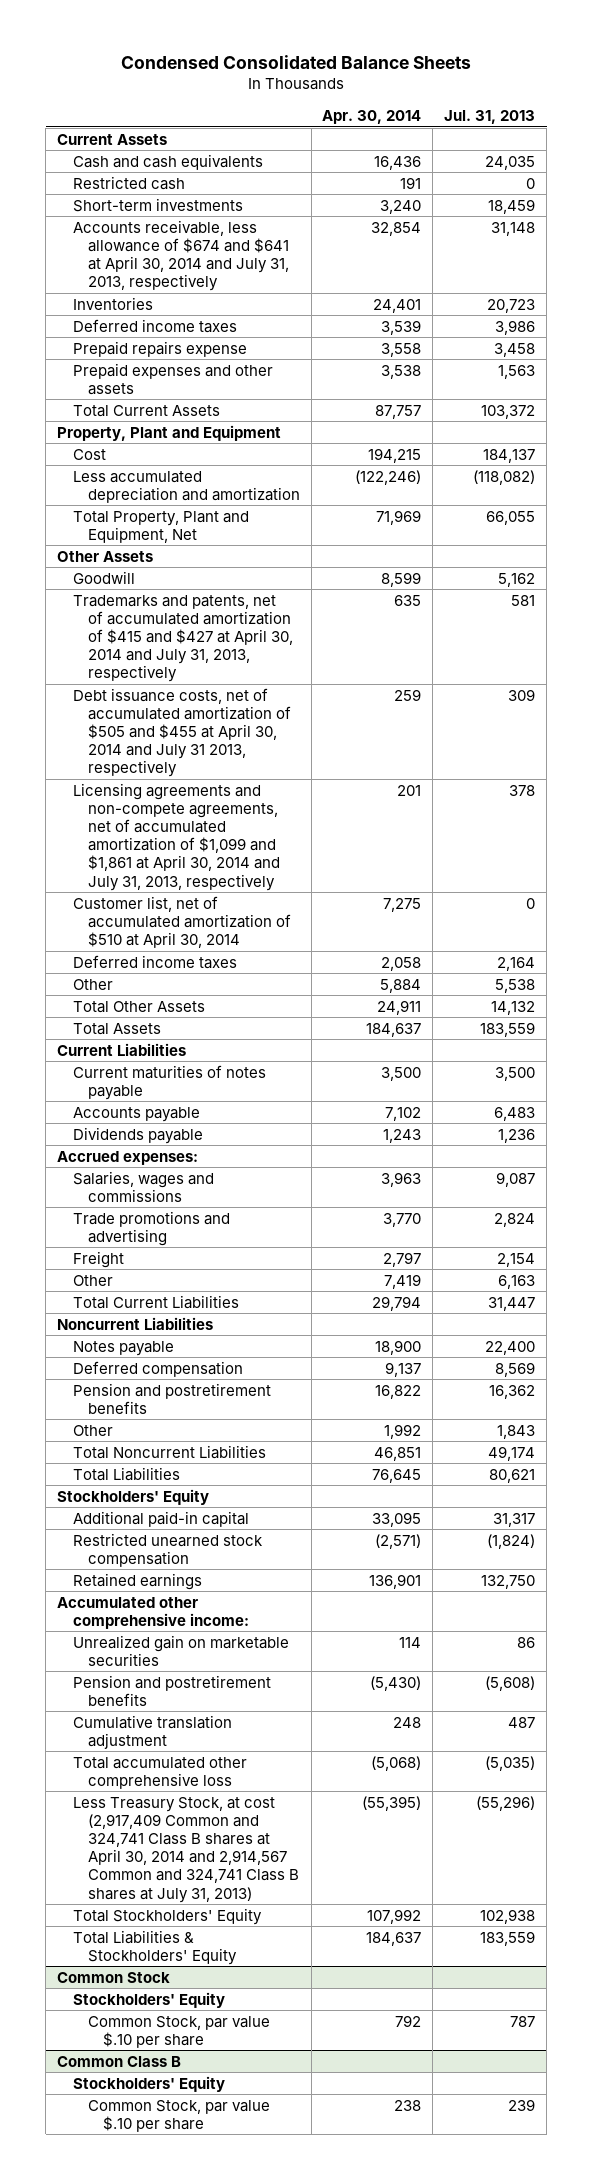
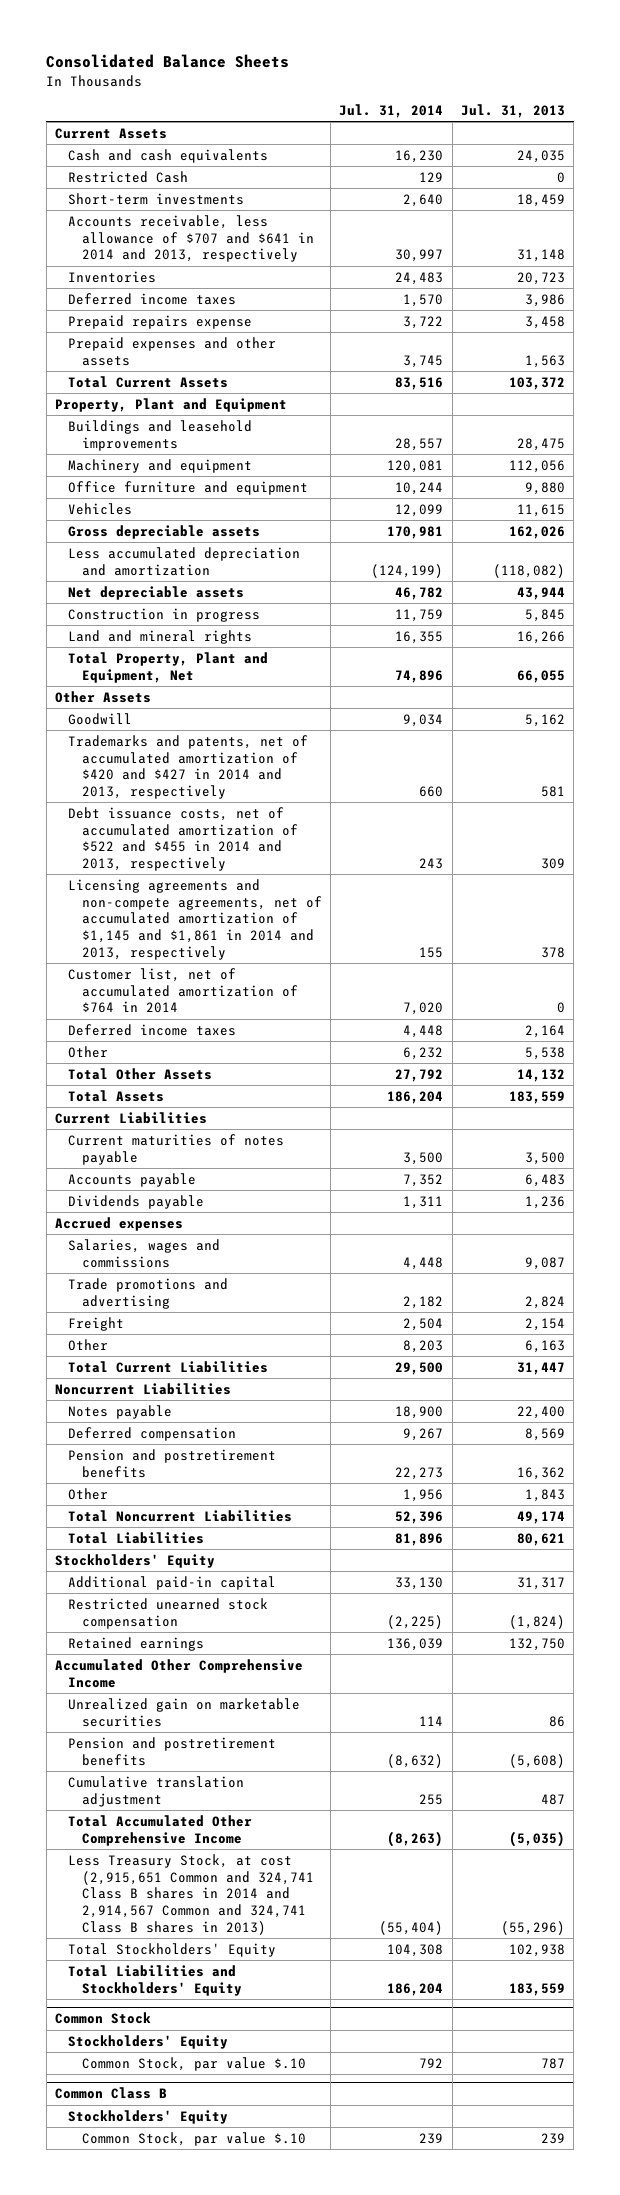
- Condensed Consolidated Balance Sheets
+ Consolidated Balance Sheets
- | Apr. 30, 2014 | Jul. 31, 2013
+ | Jul. 31, 2014 | Jul. 31, 2013
- Restricted cash | 191 | 0
+ Restricted Cash | 129 | 0
- Accounts receivable, less allowance of $674 and $641 at April 30, 2014 and July 31, 2013, respectively | 32,854 | 31,148
+ Accounts receivable, less allowance of $707 and $641 in 2014 and 2013, respectively | 30,997 | 31,148
- Cost | 194,215 | 184,137
+ Buildings and leasehold improvements | 28,557 | 28,475
+ Machinery and equipment | 120,081 | 112,056
+ Office furniture and equipment | 10,244 | 9,880
+ Vehicles | 12,099 | 11,615
+ Gross depreciable assets | 170,981 | 162,026
+ Net depreciable assets | 46,782 | 43,944
+ Construction in progress | 11,759 | 5,845
+ Land and mineral rights | 16,355 | 16,266
- Trademarks and patents, net of accumulated amortization of $415 and $427 at April 30, 2014 and July 31, 2013, respectively | 635 | 581
- Debt issuance costs, net of accumulated amortization of $505 and $455 at April 30, 2014 and July 31 2013, respectively | 259 | 309
- Licensing agreements and non-compete agreements, net of accumulated amortization of $1,099 and $1,861 at April 30, 2014 and July 31, 2013, respectively | 201 | 378
- Customer list, net of accumulated amortization of $510 at April 30, 2014 | 7,275 | 0
+ Trademarks and patents, net of accumulated amortization of $420 and $427 in 2014 and 2013, respectively | 660 | 581
+ Debt issuance costs, net of accumulated amortization of $522 and $455 in 2014 and 2013, respectively | 243 | 309
+ Licensing agreements and non-compete agreements, net of accumulated amortization of $1,145 and $1,861 in 2014 and 2013, respectively | 155 | 378
+ Customer list, net of accumulated amortization of $764 in 2014 | 7,020 | 0
- Accrued expenses:
+ Accrued expenses
- Accumulated other comprehensive income:
+ Accumulated Other Comprehensive Income
- Total accumulated other comprehensive loss | (5,068) | (5,035)
- Less Treasury Stock, at cost (2,917,409 Common and 324,741 Class B shares at April 30, 2014 and 2,914,567 Common and 324,741 Class B shares at July 31, 2013) | (55,395) | (55,296)
+ Total Accumulated Other Comprehensive Income | (8,263) | (5,035)
+ Less Treasury Stock, at cost (2,915,651 Common and 324,741 Class B shares in 2014 and 2,914,567 Common and 324,741 Class B shares in 2013) | (55,404) | (55,296)
- Total Liabilities & Stockholders' Equity | 184,637 | 183,559
+ Total Liabilities and Stockholders' Equity | 186,204 | 183,559
@ Common Stock
- Common Stock, par value $.10 per share | 792 | 787
+ Common Stock, par value $.10 | 792 | 787
@ Common Class B
- Common Stock, par value $.10 per share | 238 | 239
+ Common Stock, par value $.10 | 239 | 239

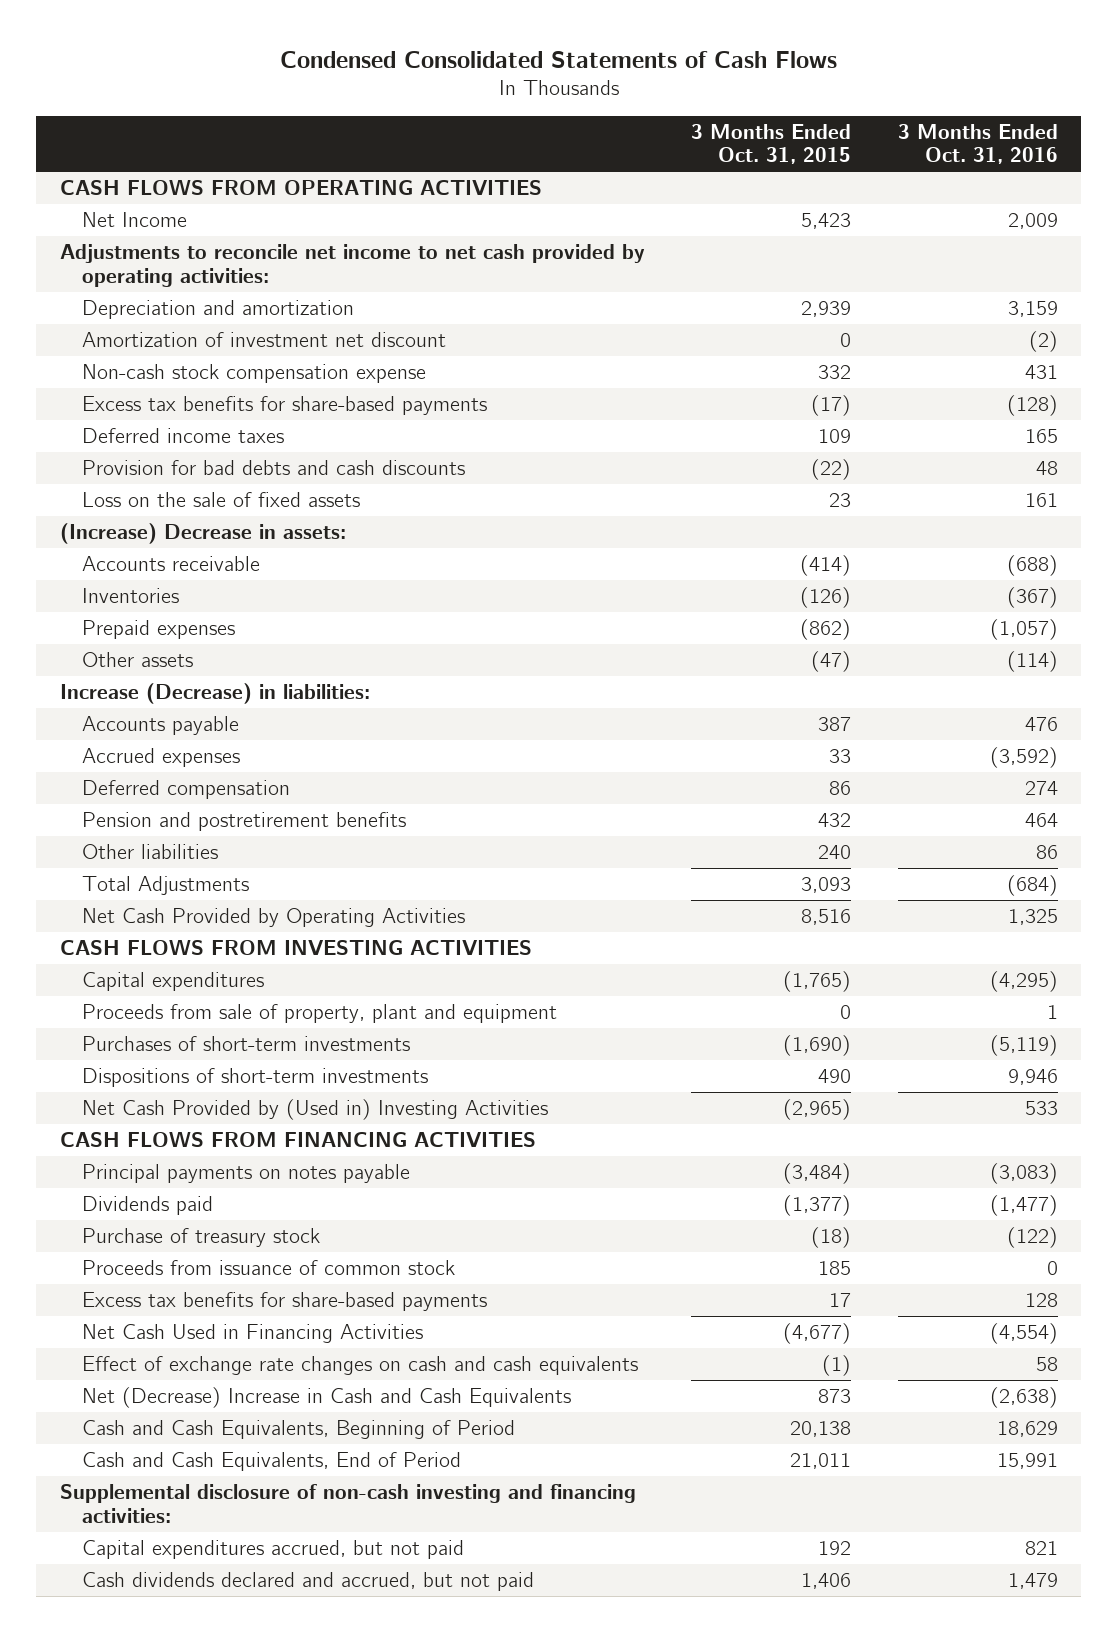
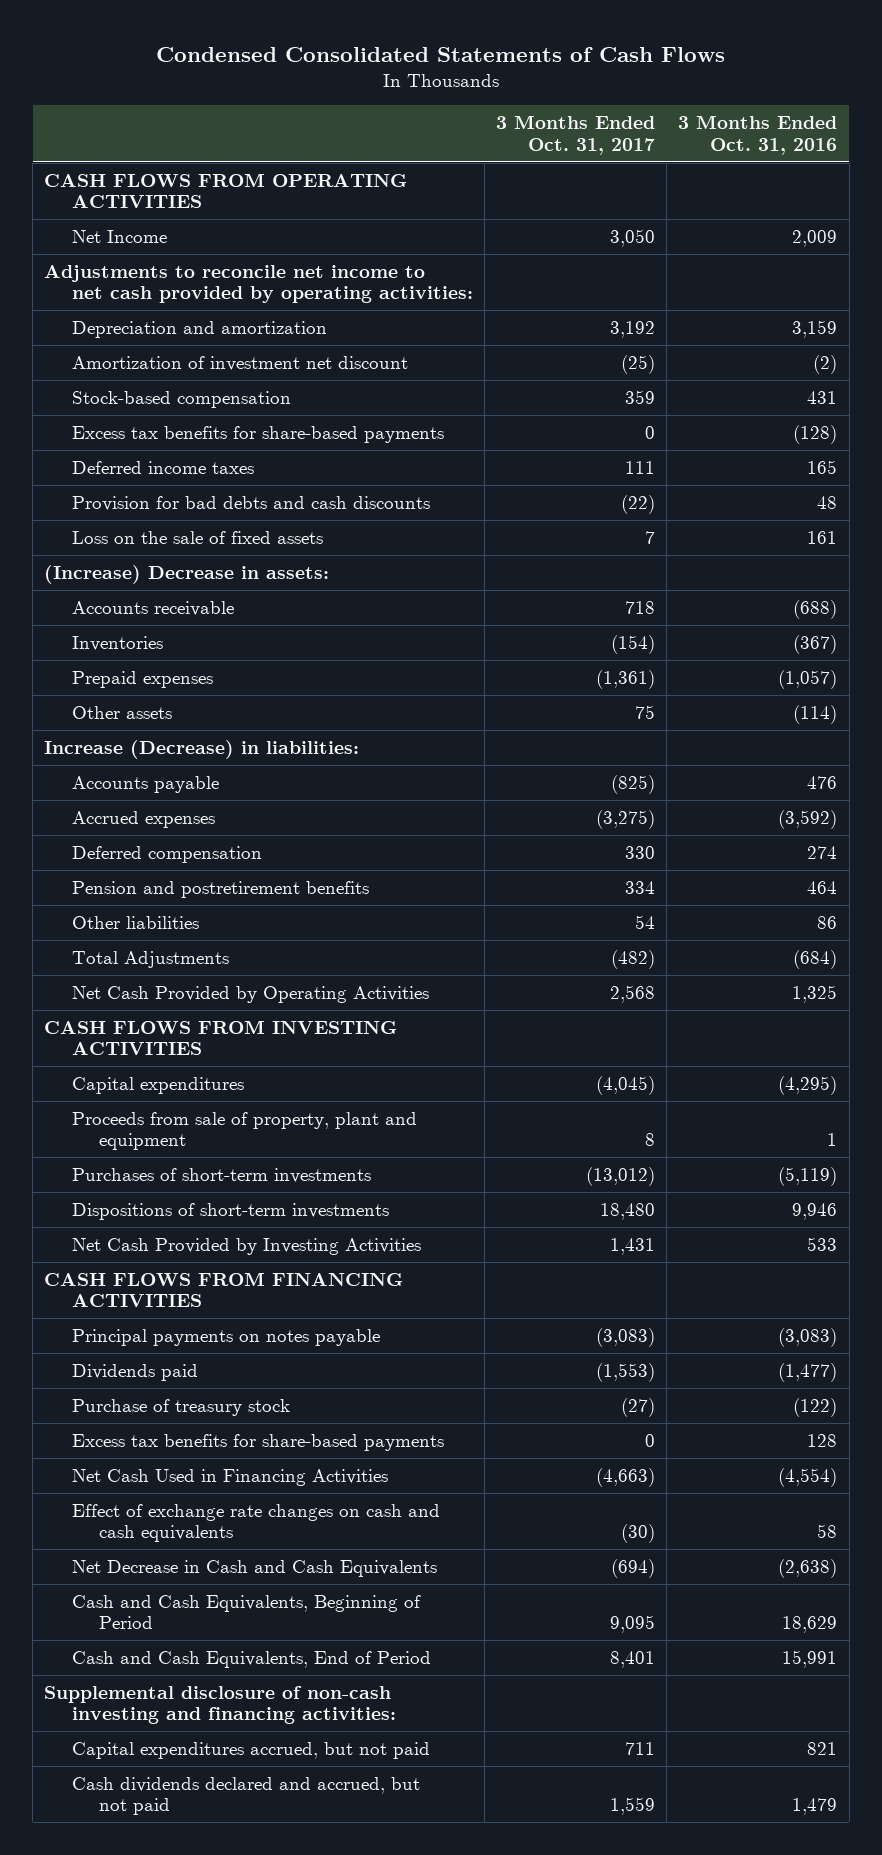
- | 3 Months Ended Oct. 31, 2015 | 3 Months Ended Oct. 31, 2016
+ | 3 Months Ended Oct. 31, 2017 | 3 Months Ended Oct. 31, 2016
- Non-cash stock compensation expense | 332 | 431
+ Stock-based compensation | 359 | 431
- Net Cash Provided by (Used in) Investing Activities | (2,965) | 533
+ Net Cash Provided by Investing Activities | 1,431 | 533
- Proceeds from issuance of common stock | 185 | 0
- Net (Decrease) Increase in Cash and Cash Equivalents | 873 | (2,638)
+ Net Decrease in Cash and Cash Equivalents | (694) | (2,638)

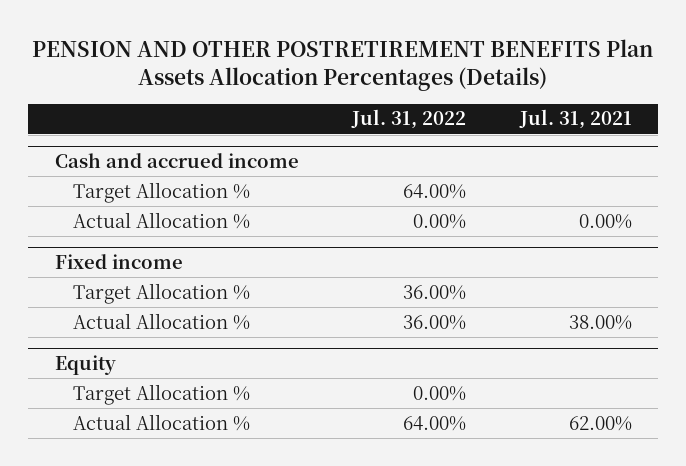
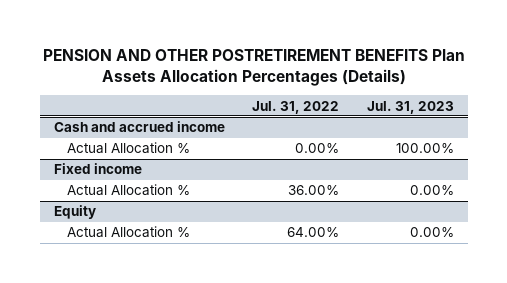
- | Jul. 31, 2022 | Jul. 31, 2021
+ | Jul. 31, 2022 | Jul. 31, 2023
@ Cash and accrued income
- Target Allocation % | 64.00% |
@ Fixed income
- Target Allocation % | 36.00% |
@ Equity
- Target Allocation % | 0.00% |

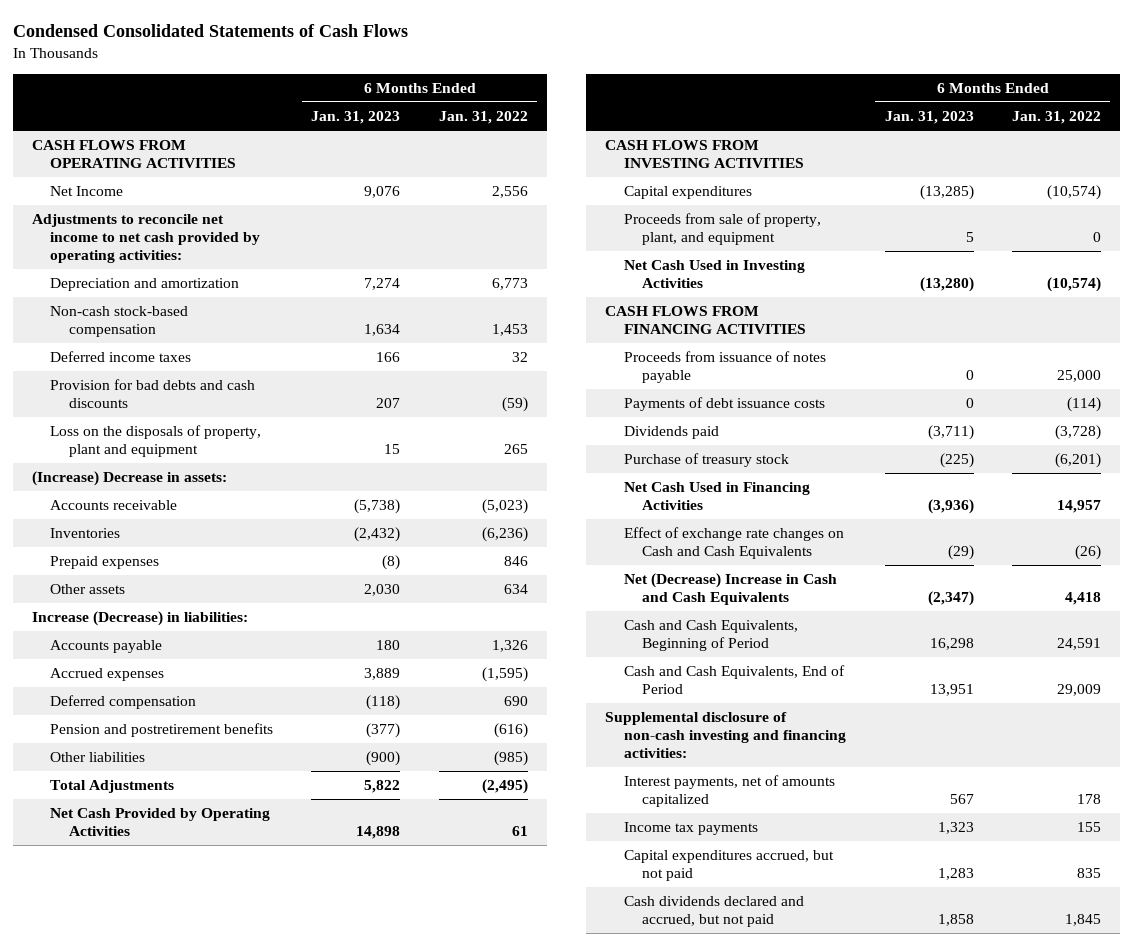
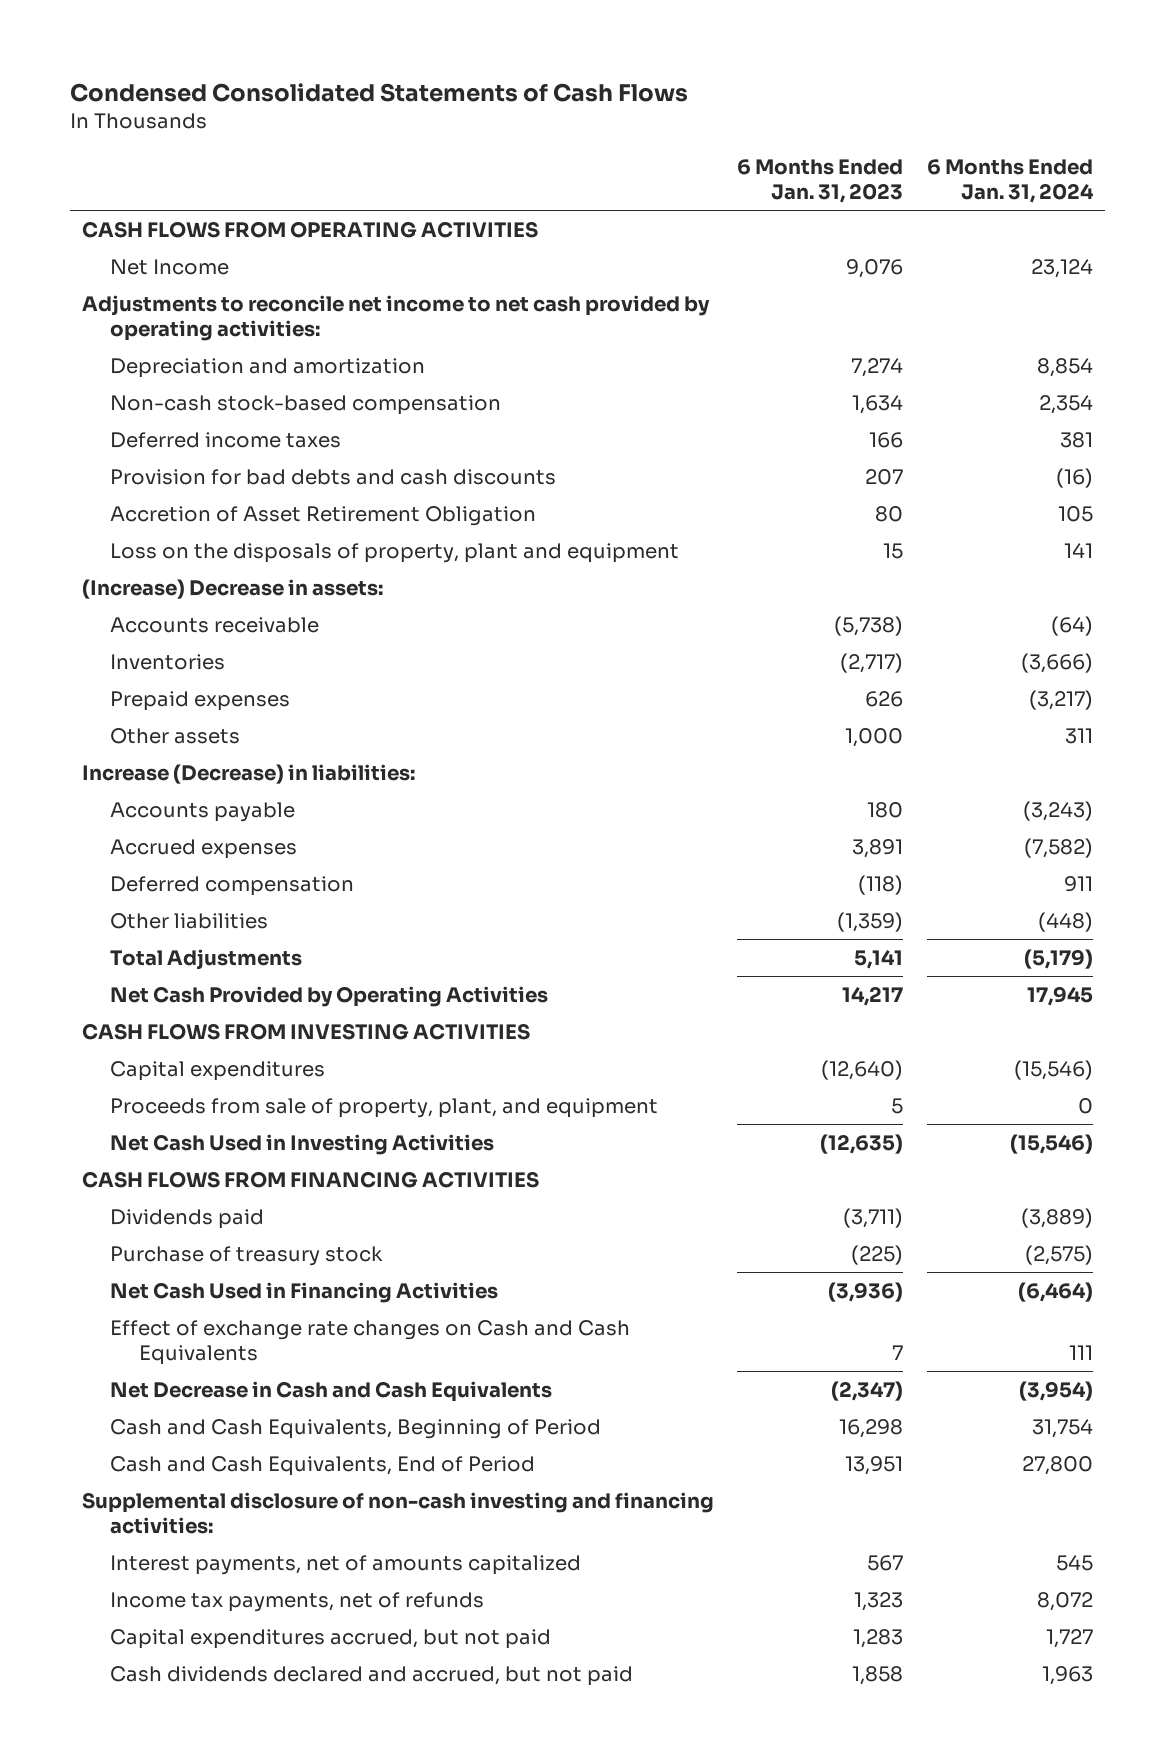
- | 6 Months Ended Jan. 31, 2023 | 6 Months Ended Jan. 31, 2022
+ | 6 Months Ended Jan. 31, 2023 | 6 Months Ended Jan. 31, 2024
+ Accretion of Asset Retirement Obligation | 80 | 105
- Inventories | (2,432) | (6,236)
- Prepaid expenses | (8) | 846
- Other assets | 2,030 | 634
+ Inventories | (2,717) | (3,666)
+ Prepaid expenses | 626 | (3,217)
+ Other assets | 1,000 | 311
- Accrued expenses | 3,889 | (1,595)
+ Accrued expenses | 3,891 | (7,582)
- Pension and postretirement benefits | (377) | (616)
- Other liabilities | (900) | (985)
- Total Adjustments | 5,822 | (2,495)
- Net Cash Provided by Operating Activities | 14,898 | 61
+ Other liabilities | (1,359) | (448)
+ Total Adjustments | 5,141 | (5,179)
+ Net Cash Provided by Operating Activities | 14,217 | 17,945
- Capital expenditures | (13,285) | (10,574)
+ Capital expenditures | (12,640) | (15,546)
- Net Cash Used in Investing Activities | (13,280) | (10,574)
+ Net Cash Used in Investing Activities | (12,635) | (15,546)
- Proceeds from issuance of notes payable | 0 | 25,000
- Payments of debt issuance costs | 0 | (114)
- Effect of exchange rate changes on Cash and Cash Equivalents | (29) | (26)
- Net (Decrease) Increase in Cash and Cash Equivalents | (2,347) | 4,418
+ Effect of exchange rate changes on Cash and Cash Equivalents | 7 | 111
+ Net Decrease in Cash and Cash Equivalents | (2,347) | (3,954)
- Income tax payments | 1,323 | 155
+ Income tax payments, net of refunds | 1,323 | 8,072

